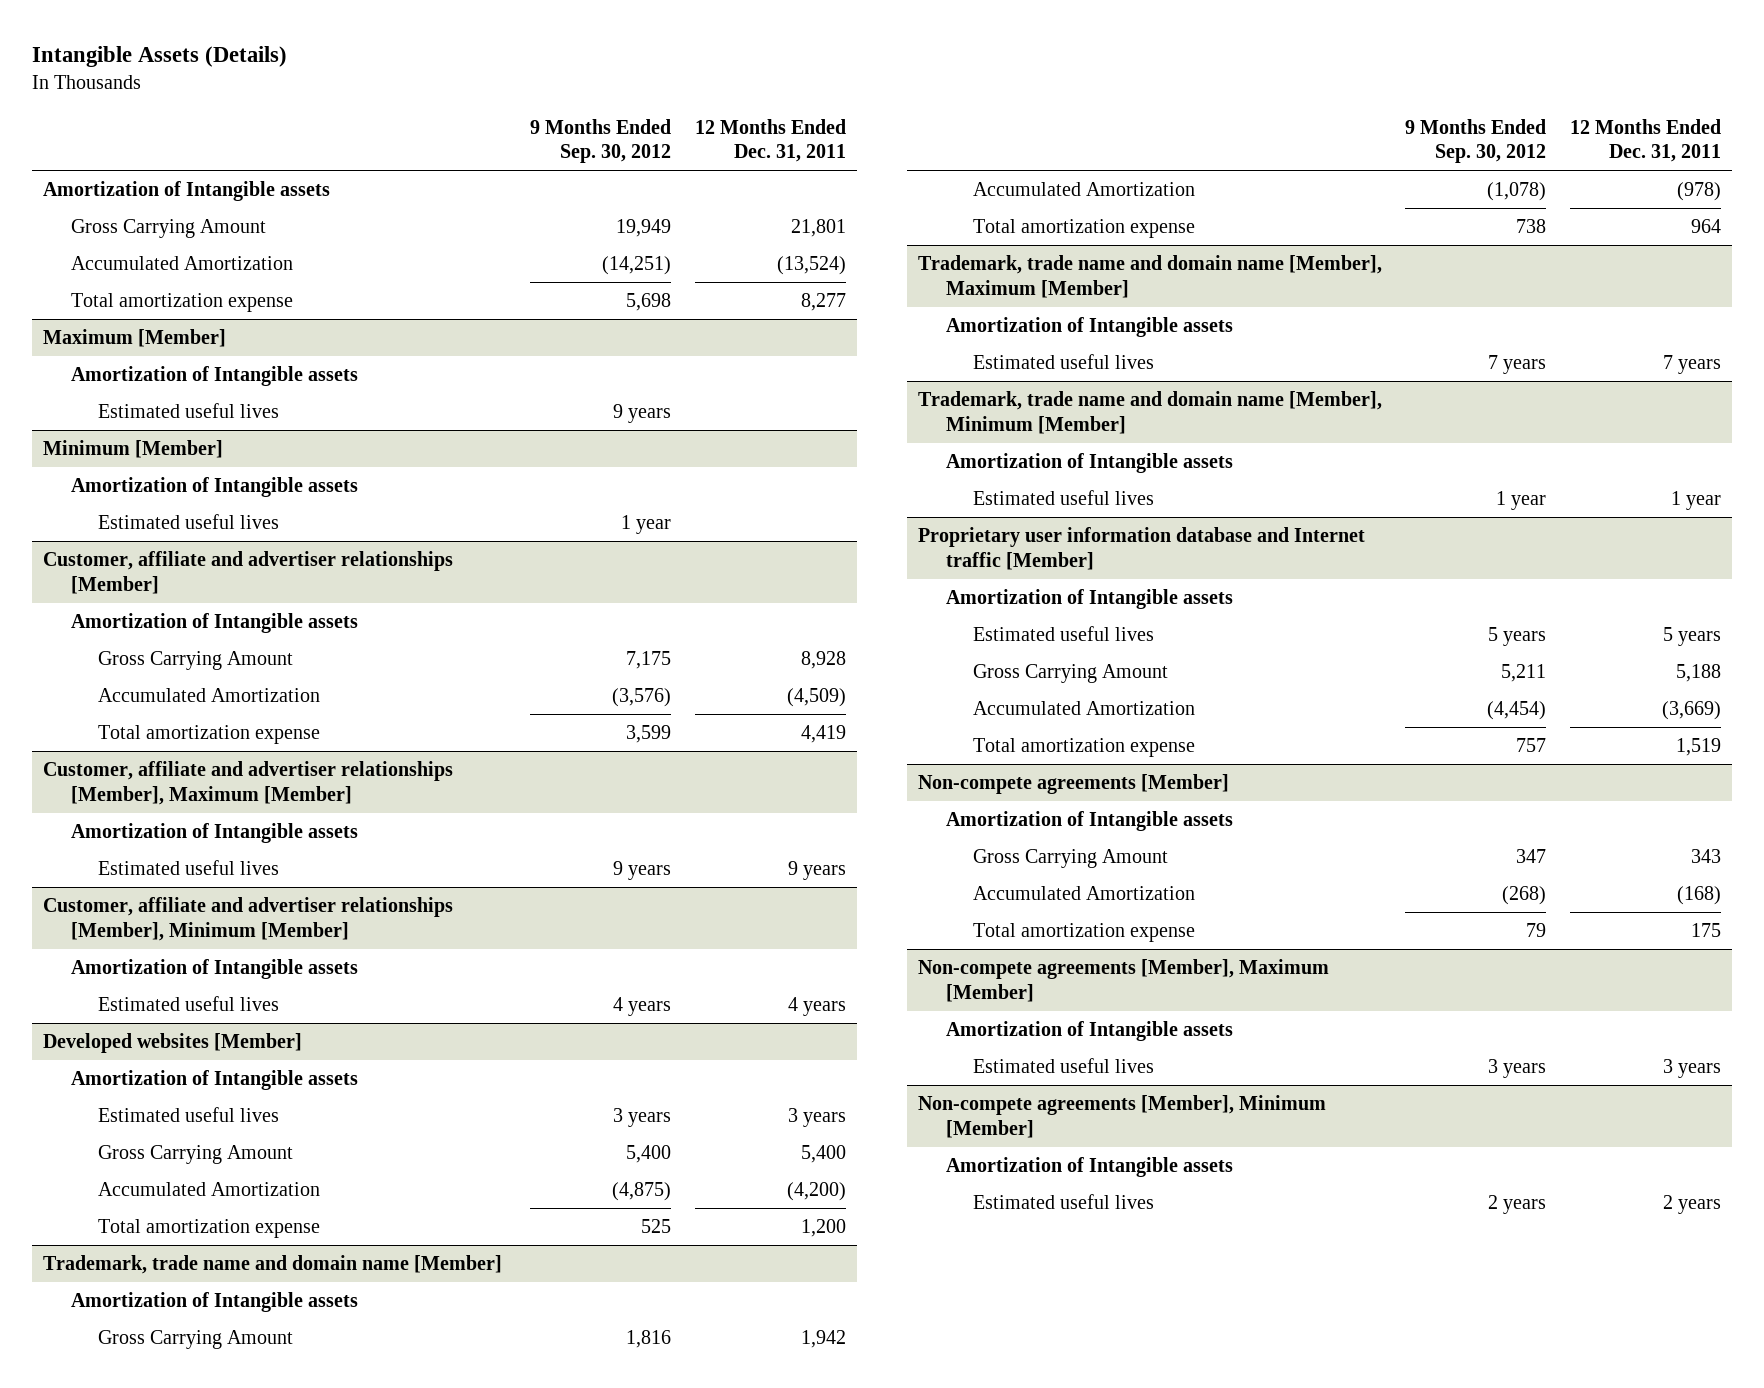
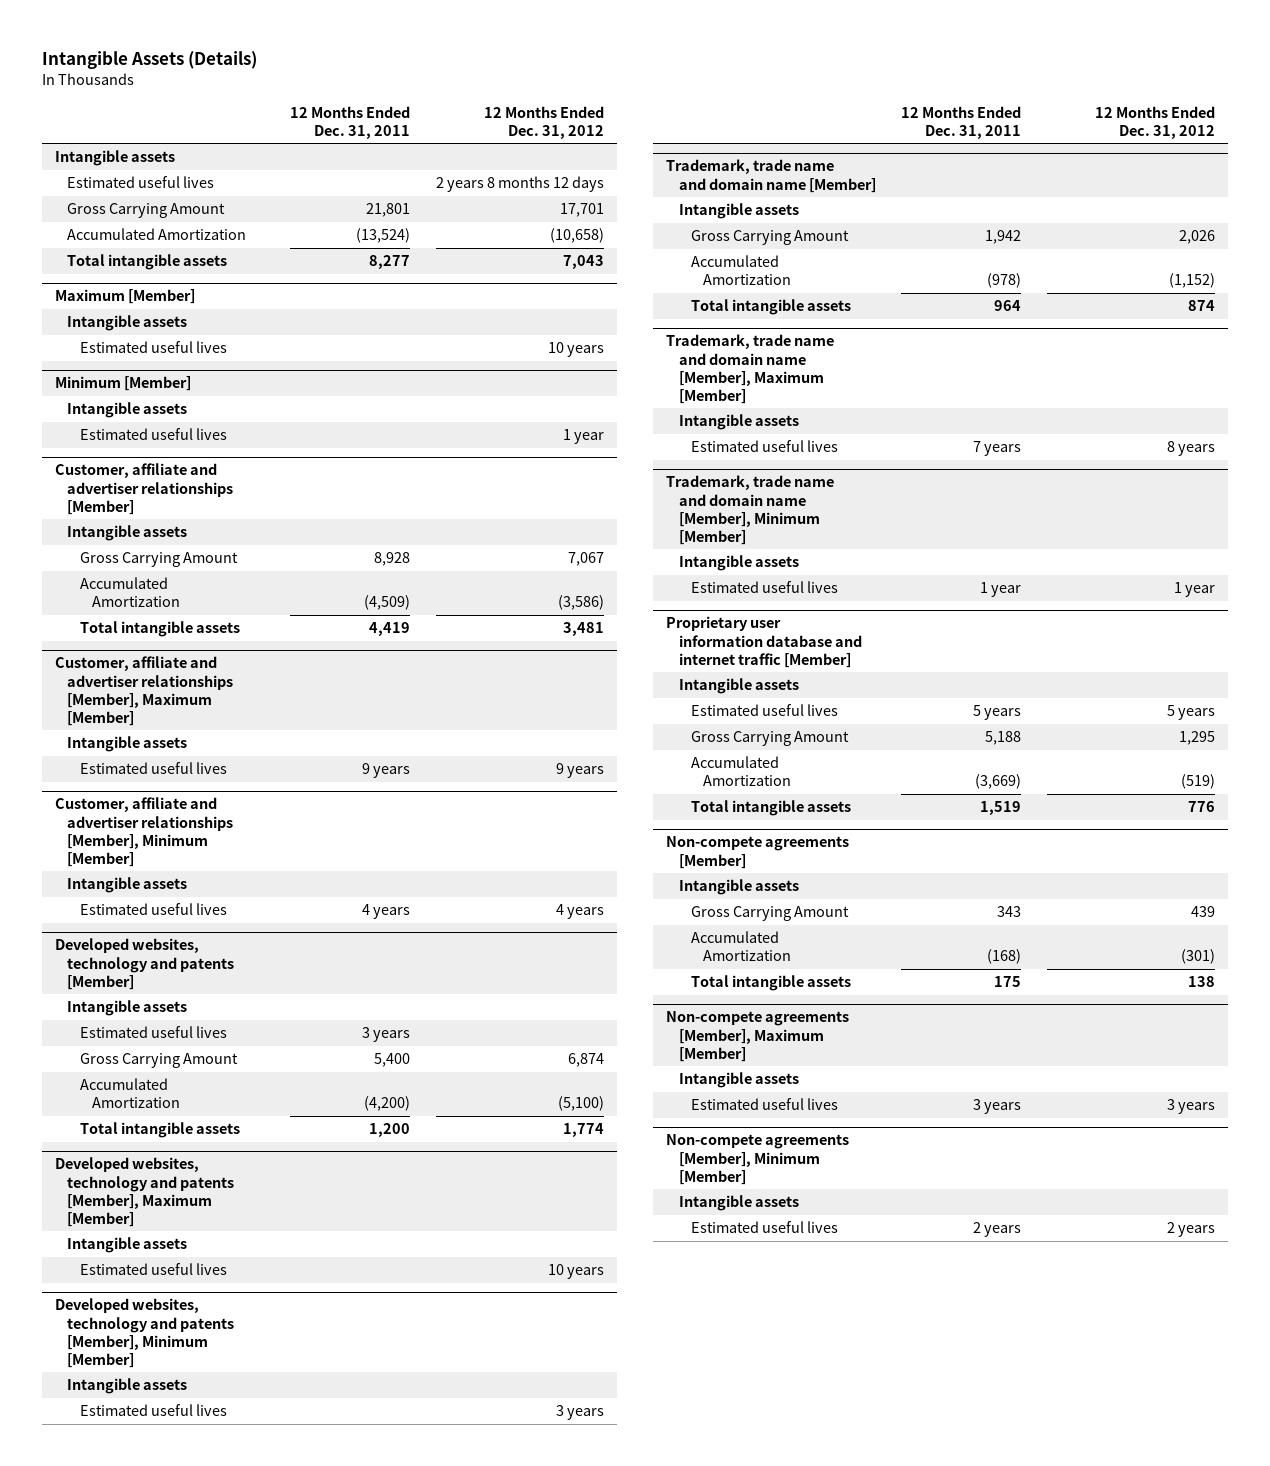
- | 9 Months Ended Sep. 30, 2012 | 12 Months Ended Dec. 31, 2011
+ | 12 Months Ended Dec. 31, 2011 | 12 Months Ended Dec. 31, 2012
- Amortization of Intangible assets
+ Intangible assets
+ Estimated useful lives | | 2 years 8 months 12 days
- Total amortization expense | 5,698 | 8,277
+ Total intangible assets | 8,277 | 7,043
@ Maximum [Member]
- Amortization of Intangible assets
+ Intangible assets
@ Minimum [Member]
- Amortization of Intangible assets
+ Intangible assets
@ Customer, affiliate and advertiser relationships [Member]
- Amortization of Intangible assets
+ Intangible assets
- Total amortization expense | 3,599 | 4,419
+ Total intangible assets | 4,419 | 3,481
@ Customer, affiliate and advertiser relationships [Member], Maximum [Member]
- Amortization of Intangible assets
+ Intangible assets
@ Customer, affiliate and advertiser relationships [Member], Minimum [Member]
- Amortization of Intangible assets
+ Intangible assets
- Developed websites [Member]
- Amortization of Intangible assets
+ Developed websites, technology and patents [Member]
+ Intangible assets
- Total amortization expense | 525 | 1,200
+ Total intangible assets | 1,200 | 1,774
+ Developed websites, technology and patents [Member], Maximum [Member]
+ Intangible assets
+ Estimated useful lives | | 10 years
+ Developed websites, technology and patents [Member], Minimum [Member]
+ Intangible assets
+ Estimated useful lives | | 3 years
@ Trademark, trade name and domain name [Member]
- Amortization of Intangible assets
+ Intangible assets
- Total amortization expense | 738 | 964
+ Total intangible assets | 964 | 874
@ Trademark, trade name and domain name [Member], Maximum [Member]
- Amortization of Intangible assets
+ Intangible assets
@ Trademark, trade name and domain name [Member], Minimum [Member]
- Amortization of Intangible assets
+ Intangible assets
- Proprietary user information database and Internet traffic [Member]
- Amortization of Intangible assets
+ Proprietary user information database and internet traffic [Member]
+ Intangible assets
- Total amortization expense | 757 | 1,519
+ Total intangible assets | 1,519 | 776
@ Non-compete agreements [Member]
- Amortization of Intangible assets
+ Intangible assets
- Total amortization expense | 79 | 175
+ Total intangible assets | 175 | 138
@ Non-compete agreements [Member], Maximum [Member]
- Amortization of Intangible assets
+ Intangible assets
@ Non-compete agreements [Member], Minimum [Member]
- Amortization of Intangible assets
+ Intangible assets

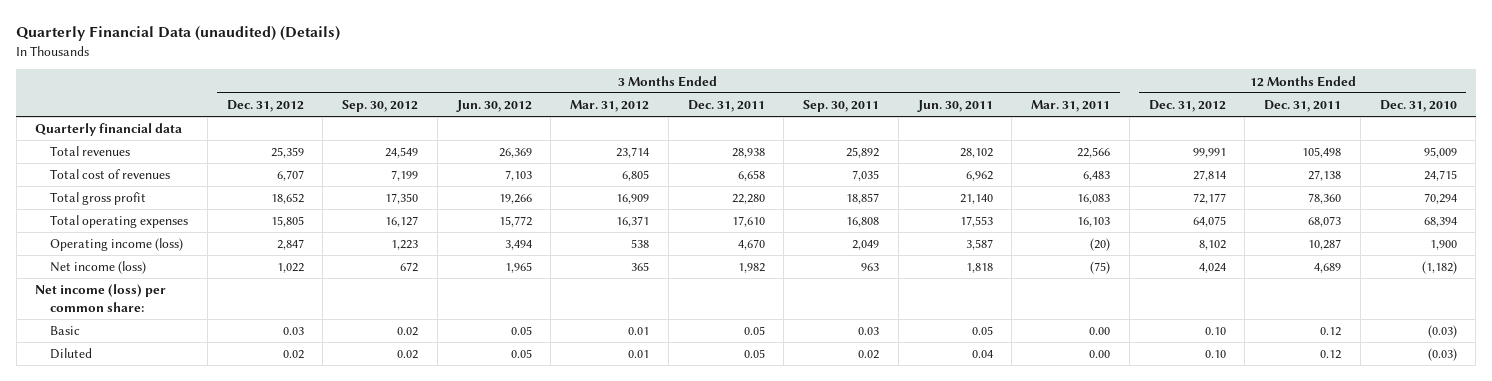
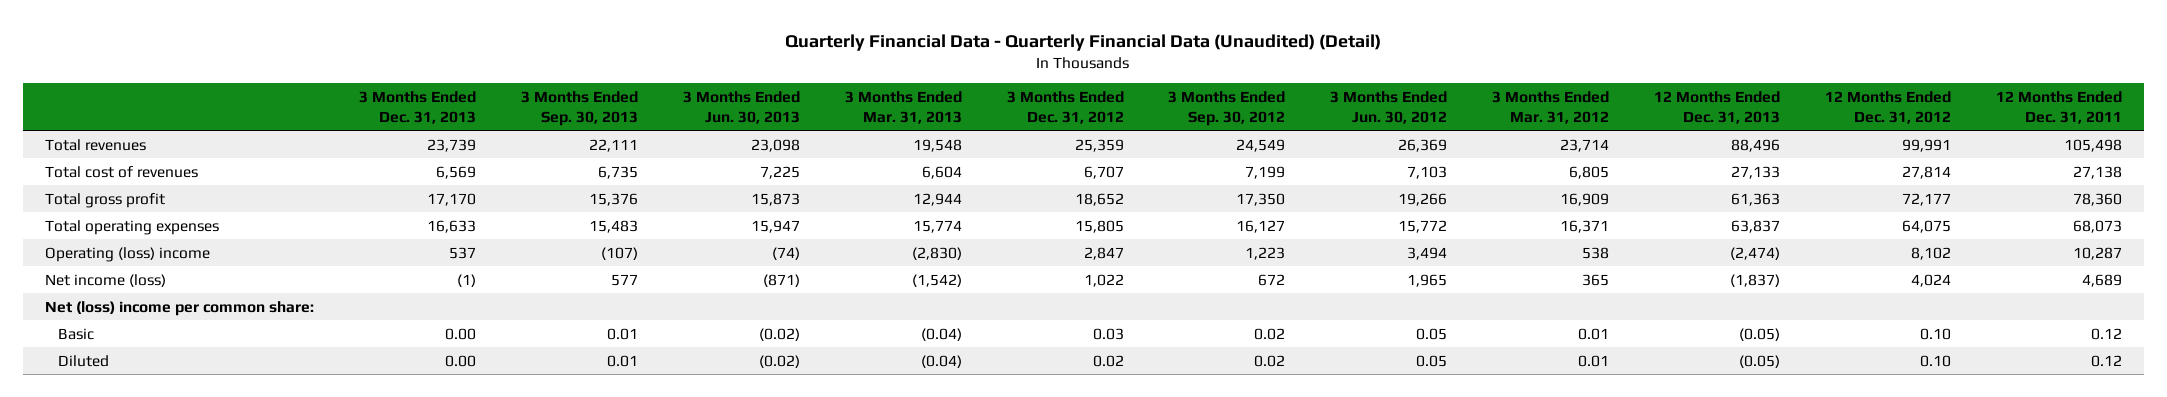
- Quarterly Financial Data (unaudited) (Details)
+ Quarterly Financial Data - Quarterly Financial Data (Unaudited) (Detail)
- | 3 Months Ended Dec. 31, 2012 | 3 Months Ended Sep. 30, 2012 | 3 Months Ended Jun. 30, 2012 | 3 Months Ended Mar. 31, 2012 | 3 Months Ended Dec. 31, 2011 | 3 Months Ended Sep. 30, 2011 | 3 Months Ended Jun. 30, 2011 | 3 Months Ended Mar. 31, 2011 | 12 Months Ended Dec. 31, 2012 | 12 Months Ended Dec. 31, 2011 | 12 Months Ended Dec. 31, 2010
+ | 3 Months Ended Dec. 31, 2013 | 3 Months Ended Sep. 30, 2013 | 3 Months Ended Jun. 30, 2013 | 3 Months Ended Mar. 31, 2013 | 3 Months Ended Dec. 31, 2012 | 3 Months Ended Sep. 30, 2012 | 3 Months Ended Jun. 30, 2012 | 3 Months Ended Mar. 31, 2012 | 12 Months Ended Dec. 31, 2013 | 12 Months Ended Dec. 31, 2012 | 12 Months Ended Dec. 31, 2011
- Quarterly financial data
- Operating income (loss) | 2,847 | 1,223 | 3,494 | 538 | 4,670 | 2,049 | 3,587 | (20) | 8,102 | 10,287 | 1,900
+ Operating (loss) income | 537 | (107) | (74) | (2,830) | 2,847 | 1,223 | 3,494 | 538 | (2,474) | 8,102 | 10,287
- Net income (loss) per common share:
+ Net (loss) income per common share:

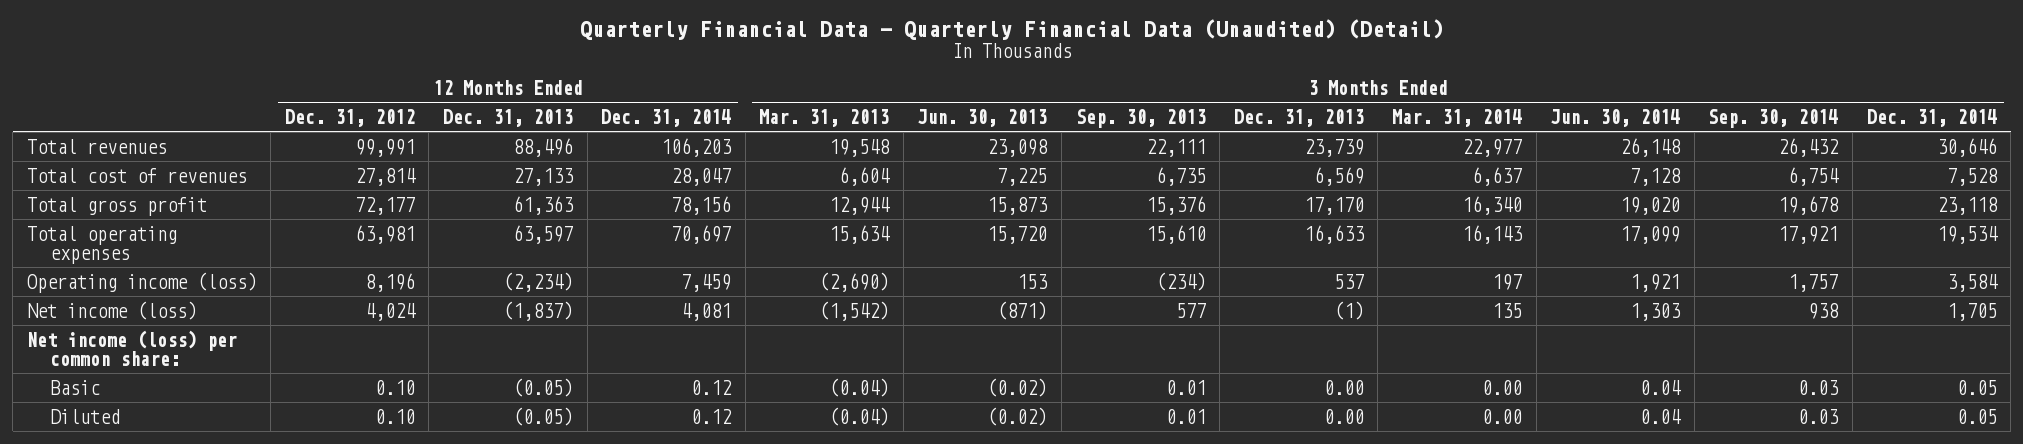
- | 3 Months Ended Dec. 31, 2013 | 3 Months Ended Sep. 30, 2013 | 3 Months Ended Jun. 30, 2013 | 3 Months Ended Mar. 31, 2013 | 3 Months Ended Dec. 31, 2012 | 3 Months Ended Sep. 30, 2012 | 3 Months Ended Jun. 30, 2012 | 3 Months Ended Mar. 31, 2012 | 12 Months Ended Dec. 31, 2013 | 12 Months Ended Dec. 31, 2012 | 12 Months Ended Dec. 31, 2011
+ | 12 Months Ended Dec. 31, 2012 | 12 Months Ended Dec. 31, 2013 | 12 Months Ended Dec. 31, 2014 | 3 Months Ended Mar. 31, 2013 | 3 Months Ended Jun. 30, 2013 | 3 Months Ended Sep. 30, 2013 | 3 Months Ended Dec. 31, 2013 | 3 Months Ended Mar. 31, 2014 | 3 Months Ended Jun. 30, 2014 | 3 Months Ended Sep. 30, 2014 | 3 Months Ended Dec. 31, 2014
- Total operating expenses | 16,633 | 15,483 | 15,947 | 15,774 | 15,805 | 16,127 | 15,772 | 16,371 | 63,837 | 64,075 | 68,073
- Operating (loss) income | 537 | (107) | (74) | (2,830) | 2,847 | 1,223 | 3,494 | 538 | (2,474) | 8,102 | 10,287
+ Total operating expenses | 63,981 | 63,597 | 70,697 | 15,634 | 15,720 | 15,610 | 16,633 | 16,143 | 17,099 | 17,921 | 19,534
+ Operating income (loss) | 8,196 | (2,234) | 7,459 | (2,690) | 153 | (234) | 537 | 197 | 1,921 | 1,757 | 3,584
- Net (loss) income per common share:
+ Net income (loss) per common share:

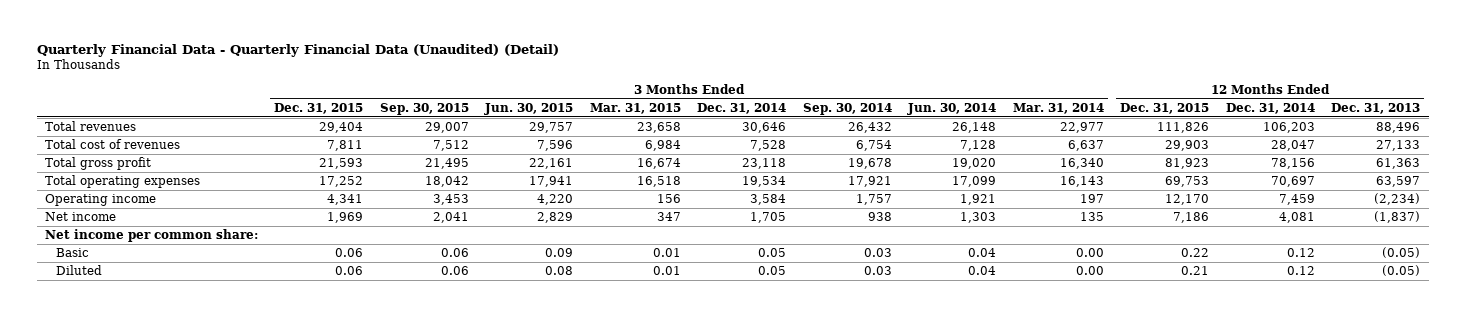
- | 12 Months Ended Dec. 31, 2012 | 12 Months Ended Dec. 31, 2013 | 12 Months Ended Dec. 31, 2014 | 3 Months Ended Mar. 31, 2013 | 3 Months Ended Jun. 30, 2013 | 3 Months Ended Sep. 30, 2013 | 3 Months Ended Dec. 31, 2013 | 3 Months Ended Mar. 31, 2014 | 3 Months Ended Jun. 30, 2014 | 3 Months Ended Sep. 30, 2014 | 3 Months Ended Dec. 31, 2014
+ | 3 Months Ended Dec. 31, 2015 | 3 Months Ended Sep. 30, 2015 | 3 Months Ended Jun. 30, 2015 | 3 Months Ended Mar. 31, 2015 | 3 Months Ended Dec. 31, 2014 | 3 Months Ended Sep. 30, 2014 | 3 Months Ended Jun. 30, 2014 | 3 Months Ended Mar. 31, 2014 | 12 Months Ended Dec. 31, 2015 | 12 Months Ended Dec. 31, 2014 | 12 Months Ended Dec. 31, 2013
- Operating income (loss) | 8,196 | (2,234) | 7,459 | (2,690) | 153 | (234) | 537 | 197 | 1,921 | 1,757 | 3,584
- Net income (loss) | 4,024 | (1,837) | 4,081 | (1,542) | (871) | 577 | (1) | 135 | 1,303 | 938 | 1,705
- Net income (loss) per common share:
+ Operating income | 4,341 | 3,453 | 4,220 | 156 | 3,584 | 1,757 | 1,921 | 197 | 12,170 | 7,459 | (2,234)
+ Net income | 1,969 | 2,041 | 2,829 | 347 | 1,705 | 938 | 1,303 | 135 | 7,186 | 4,081 | (1,837)
+ Net income per common share:

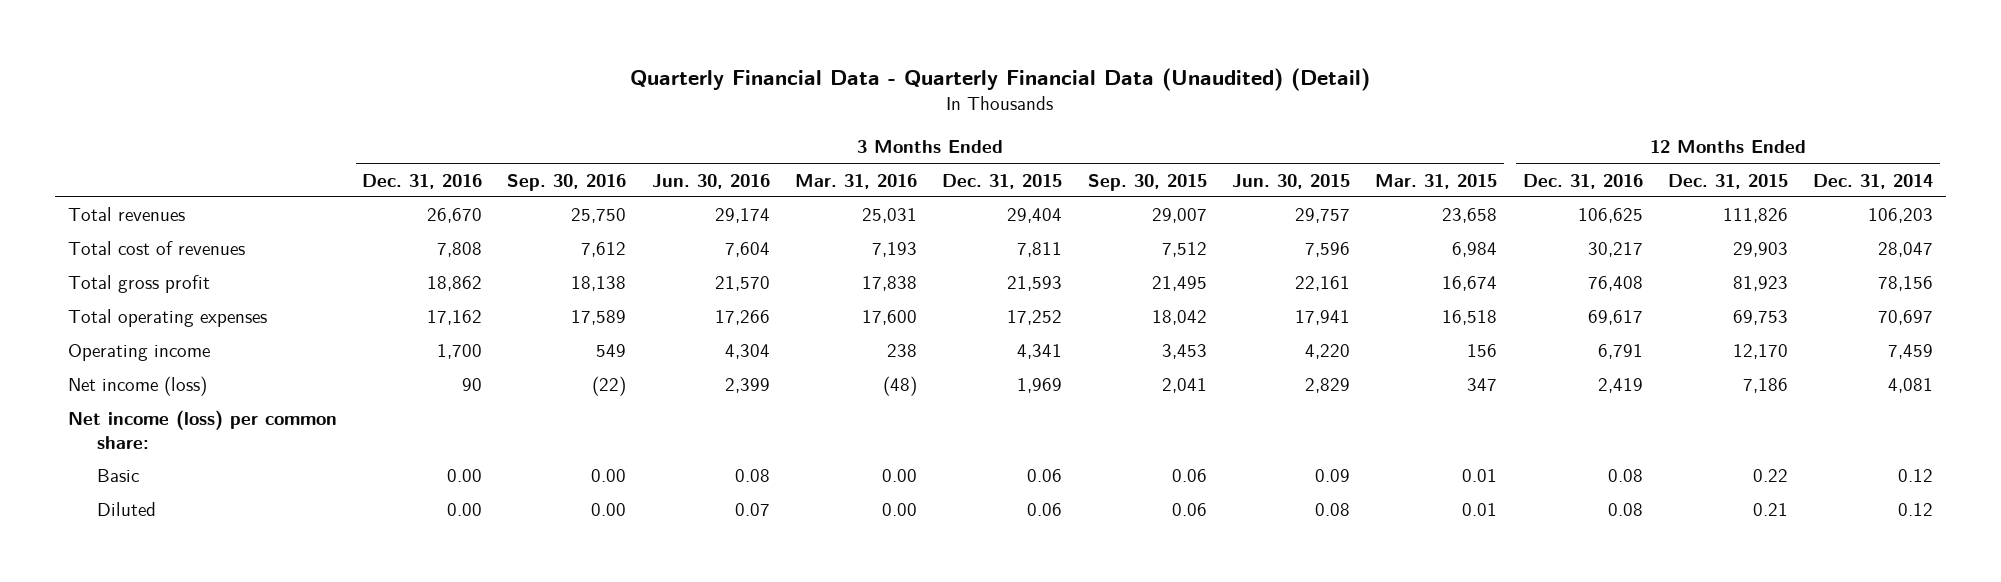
- | 3 Months Ended Dec. 31, 2015 | 3 Months Ended Sep. 30, 2015 | 3 Months Ended Jun. 30, 2015 | 3 Months Ended Mar. 31, 2015 | 3 Months Ended Dec. 31, 2014 | 3 Months Ended Sep. 30, 2014 | 3 Months Ended Jun. 30, 2014 | 3 Months Ended Mar. 31, 2014 | 12 Months Ended Dec. 31, 2015 | 12 Months Ended Dec. 31, 2014 | 12 Months Ended Dec. 31, 2013
+ | 3 Months Ended Dec. 31, 2016 | 3 Months Ended Sep. 30, 2016 | 3 Months Ended Jun. 30, 2016 | 3 Months Ended Mar. 31, 2016 | 3 Months Ended Dec. 31, 2015 | 3 Months Ended Sep. 30, 2015 | 3 Months Ended Jun. 30, 2015 | 3 Months Ended Mar. 31, 2015 | 12 Months Ended Dec. 31, 2016 | 12 Months Ended Dec. 31, 2015 | 12 Months Ended Dec. 31, 2014
- Net income | 1,969 | 2,041 | 2,829 | 347 | 1,705 | 938 | 1,303 | 135 | 7,186 | 4,081 | (1,837)
- Net income per common share:
+ Net income (loss) | 90 | (22) | 2,399 | (48) | 1,969 | 2,041 | 2,829 | 347 | 2,419 | 7,186 | 4,081
+ Net income (loss) per common share:

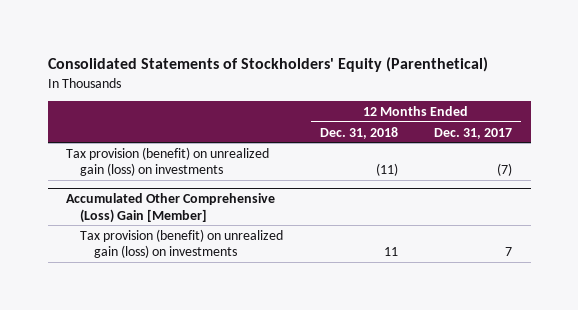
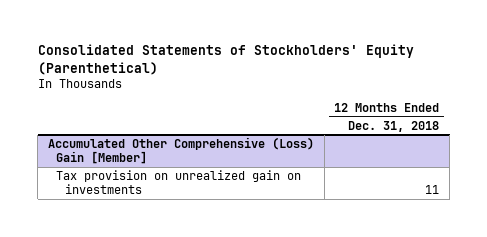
- | 12 Months Ended Dec. 31, 2018 | 12 Months Ended Dec. 31, 2017
+ | 12 Months Ended Dec. 31, 2018
- Tax provision (benefit) on unrealized gain (loss) on investments | (11) | (7)
@ Accumulated Other Comprehensive (Loss) Gain [Member]
- Tax provision (benefit) on unrealized gain (loss) on investments | 11 | 7
+ Tax provision on unrealized gain on investments | 11

